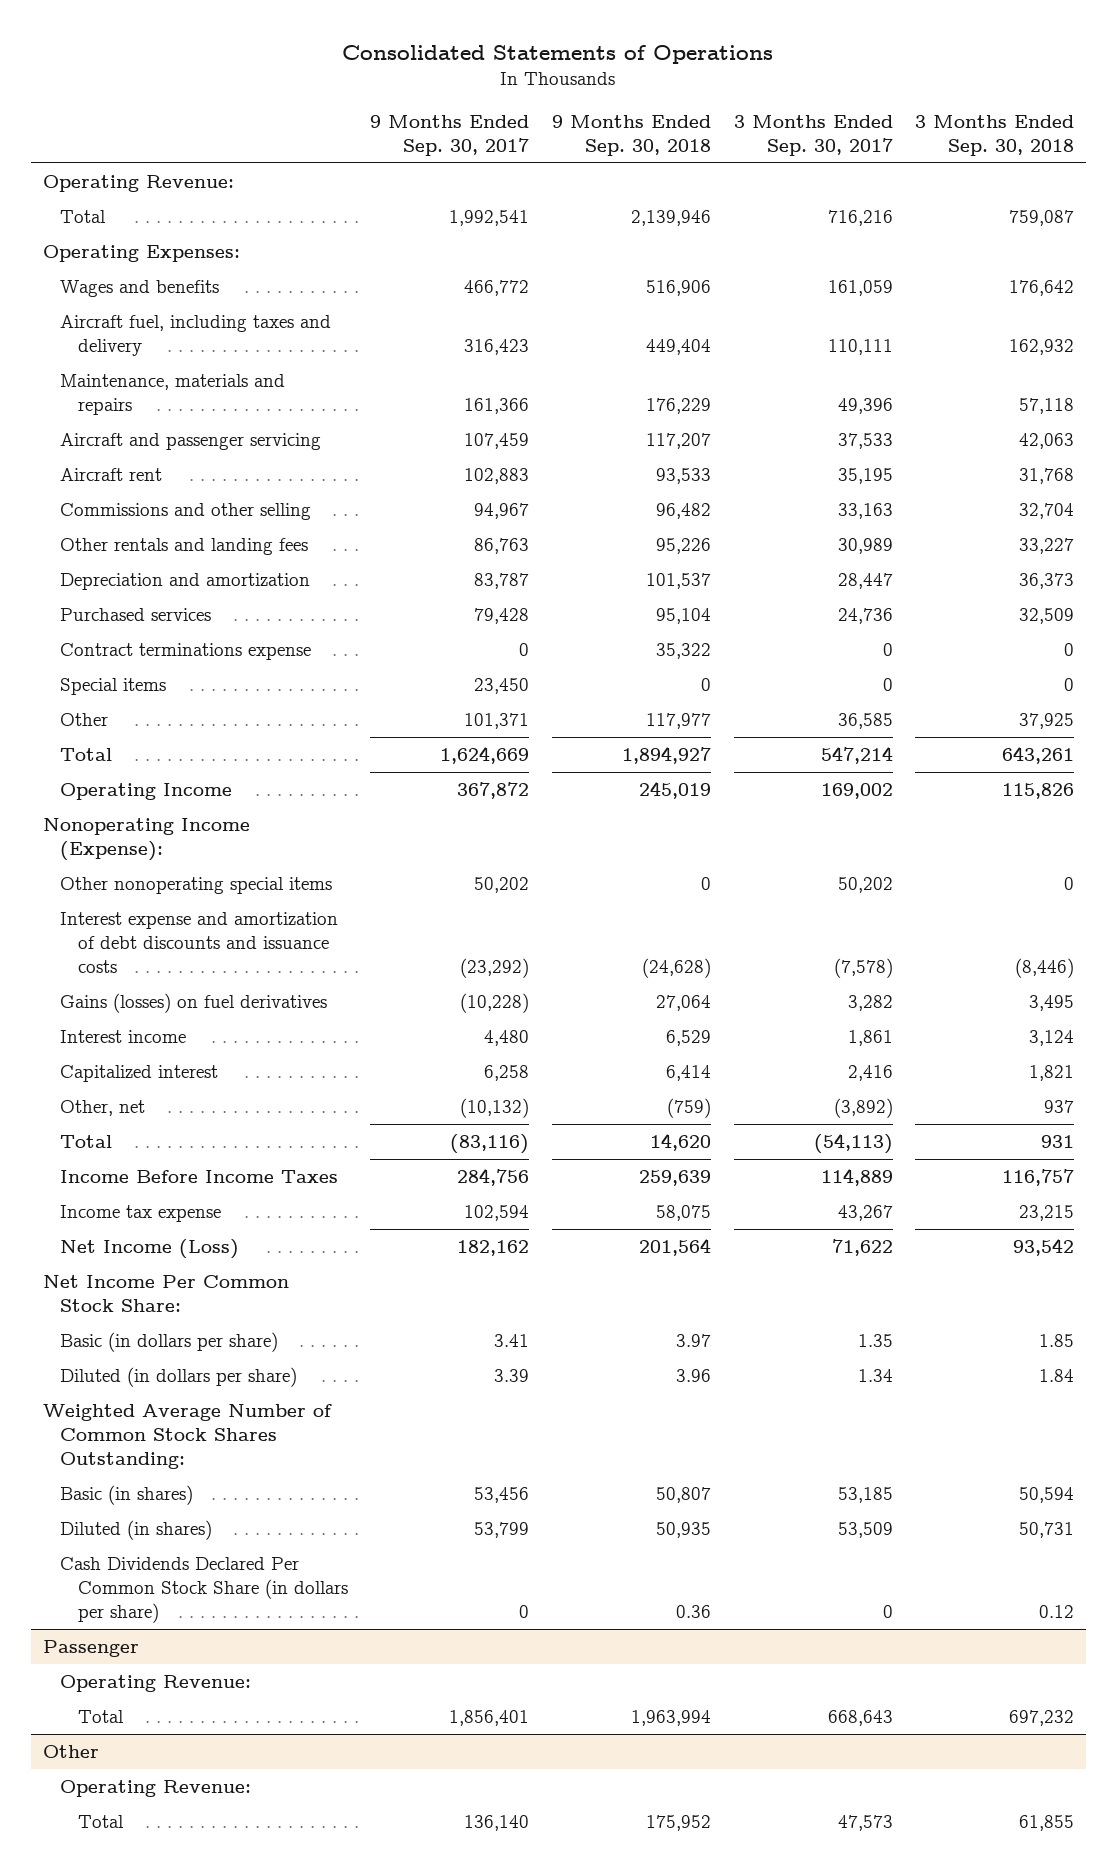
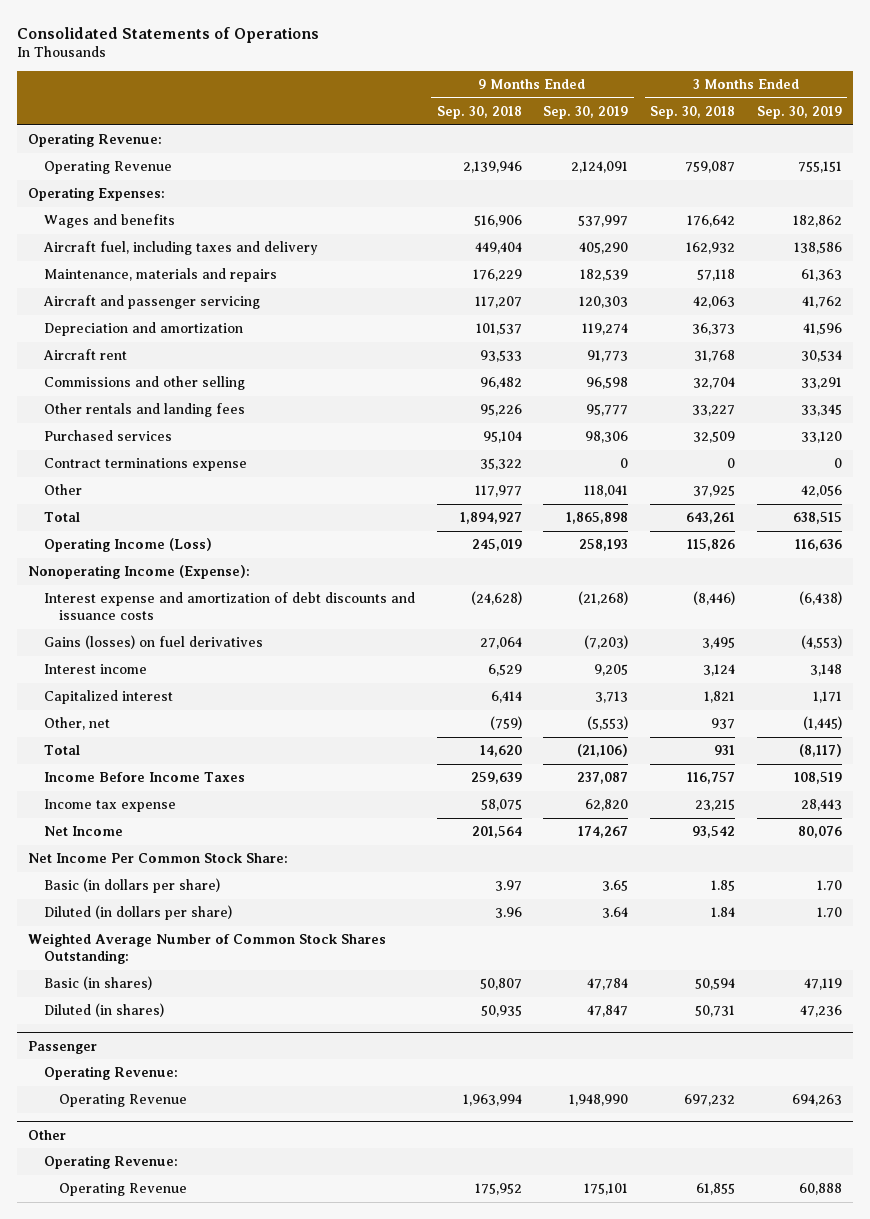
- | 9 Months Ended Sep. 30, 2017 | 9 Months Ended Sep. 30, 2018 | 3 Months Ended Sep. 30, 2017 | 3 Months Ended Sep. 30, 2018
+ | 9 Months Ended Sep. 30, 2018 | 9 Months Ended Sep. 30, 2019 | 3 Months Ended Sep. 30, 2018 | 3 Months Ended Sep. 30, 2019
- Total | 1,992,541 | 2,139,946 | 716,216 | 759,087
+ Operating Revenue | 2,139,946 | 2,124,091 | 759,087 | 755,151
moved up: Depreciation and amortization | 101,537 | 119,274 | 36,373 | 41,596
- Special items | 23,450 | 0 | 0 | 0
- Operating Income | 367,872 | 245,019 | 169,002 | 115,826
+ Operating Income (Loss) | 245,019 | 258,193 | 115,826 | 116,636
- Other nonoperating special items | 50,202 | 0 | 50,202 | 0
- Net Income (Loss) | 182,162 | 201,564 | 71,622 | 93,542
+ Net Income | 201,564 | 174,267 | 93,542 | 80,076
- Cash Dividends Declared Per Common Stock Share (in dollars per share) | 0 | 0.36 | 0 | 0.12
@ Passenger
- Total | 1,856,401 | 1,963,994 | 668,643 | 697,232
+ Operating Revenue | 1,963,994 | 1,948,990 | 697,232 | 694,263
@ Other
- Total | 136,140 | 175,952 | 47,573 | 61,855
+ Operating Revenue | 175,952 | 175,101 | 61,855 | 60,888

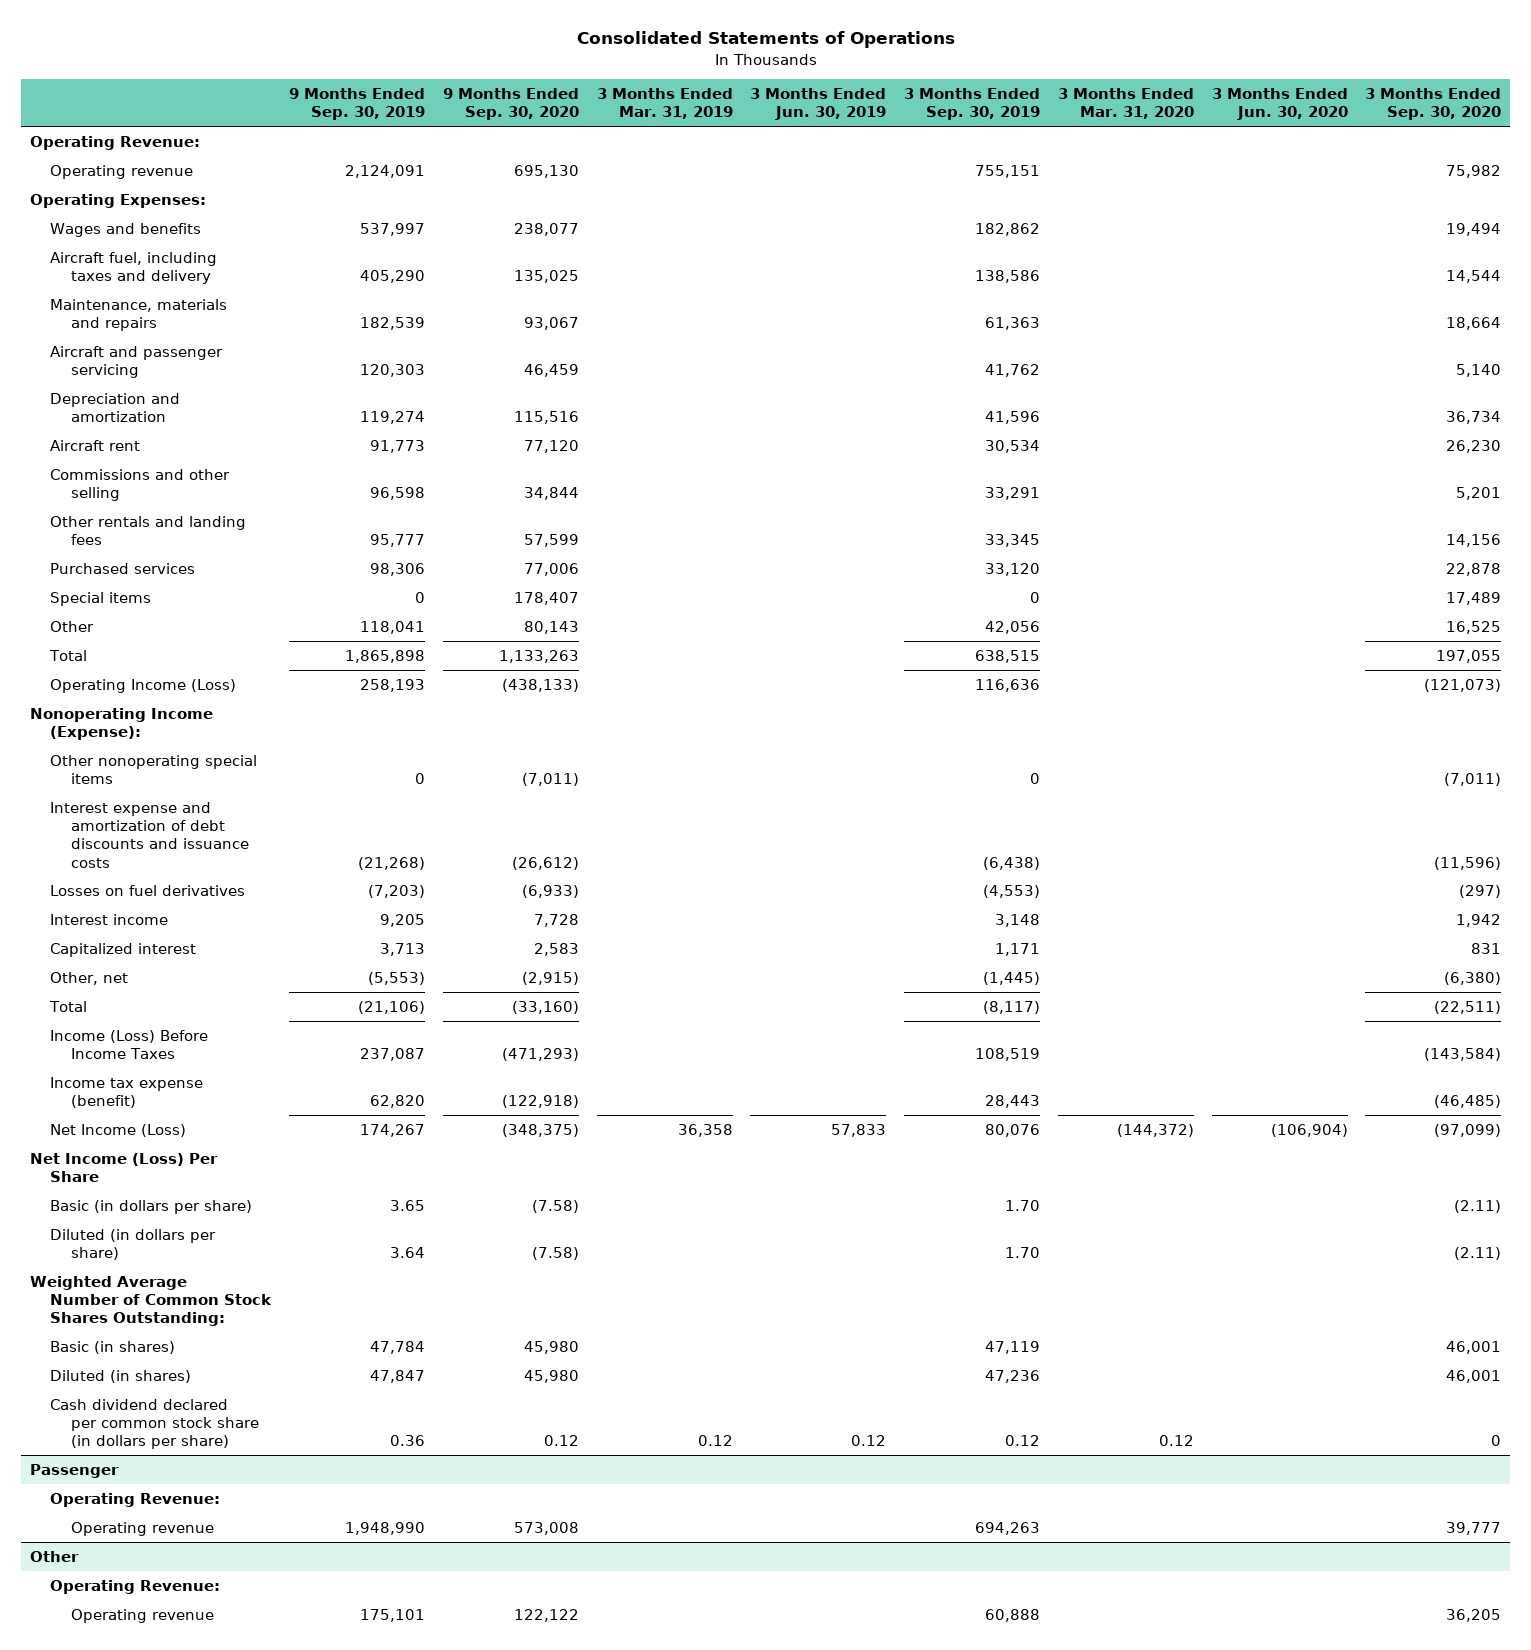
- | 9 Months Ended Sep. 30, 2018 | 9 Months Ended Sep. 30, 2019 | 3 Months Ended Sep. 30, 2018 | 3 Months Ended Sep. 30, 2019
+ | 9 Months Ended Sep. 30, 2019 | 9 Months Ended Sep. 30, 2020 | 3 Months Ended Mar. 31, 2019 | 3 Months Ended Jun. 30, 2019 | 3 Months Ended Sep. 30, 2019 | 3 Months Ended Mar. 31, 2020 | 3 Months Ended Jun. 30, 2020 | 3 Months Ended Sep. 30, 2020
- Operating Revenue | 2,139,946 | 2,124,091 | 759,087 | 755,151
+ Operating revenue | 2,124,091 | 695,130 | | | 755,151 | | | 75,982
- Contract terminations expense | 35,322 | 0 | 0 | 0
+ Special items | 0 | 178,407 | | | 0 | | | 17,489
+ Other nonoperating special items | 0 | (7,011) | | | 0 | | | (7,011)
- Gains (losses) on fuel derivatives | 27,064 | (7,203) | 3,495 | (4,553)
+ Losses on fuel derivatives | (7,203) | (6,933) | | | (4,553) | | | (297)
- Income Before Income Taxes | 259,639 | 237,087 | 116,757 | 108,519
- Income tax expense | 58,075 | 62,820 | 23,215 | 28,443
- Net Income | 201,564 | 174,267 | 93,542 | 80,076
- Net Income Per Common Stock Share:
+ Income (Loss) Before Income Taxes | 237,087 | (471,293) | | | 108,519 | | | (143,584)
+ Income tax expense (benefit) | 62,820 | (122,918) | | | 28,443 | | | (46,485)
+ Net Income (Loss) | 174,267 | (348,375) | 36,358 | 57,833 | 80,076 | (144,372) | (106,904) | (97,099)
+ Net Income (Loss) Per Share
+ Cash dividend declared per common stock share (in dollars per share) | 0.36 | 0.12 | 0.12 | 0.12 | 0.12 | 0.12 | | 0
@ Passenger
- Operating Revenue | 1,963,994 | 1,948,990 | 697,232 | 694,263
+ Operating revenue | 1,948,990 | 573,008 | | | 694,263 | | | 39,777
@ Other
- Operating Revenue | 175,952 | 175,101 | 61,855 | 60,888
+ Operating revenue | 175,101 | 122,122 | | | 60,888 | | | 36,205

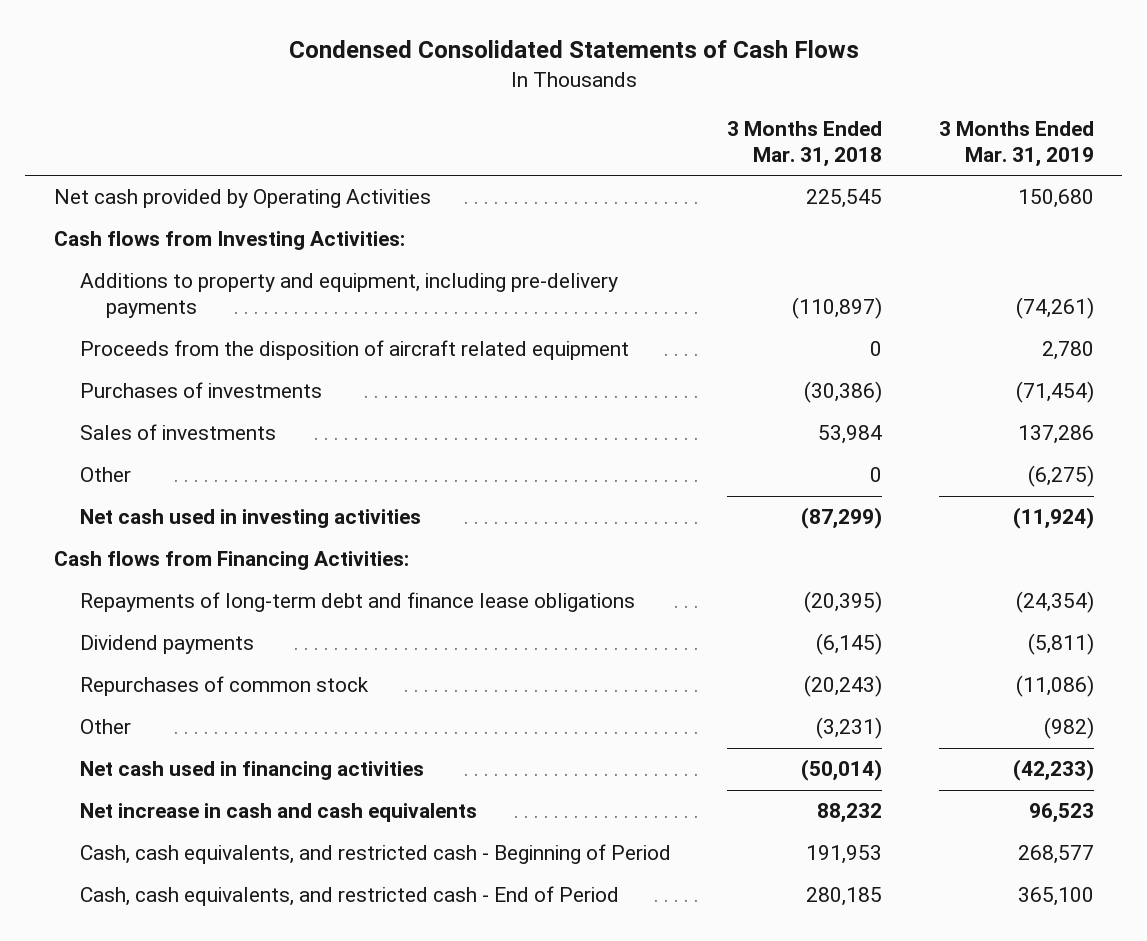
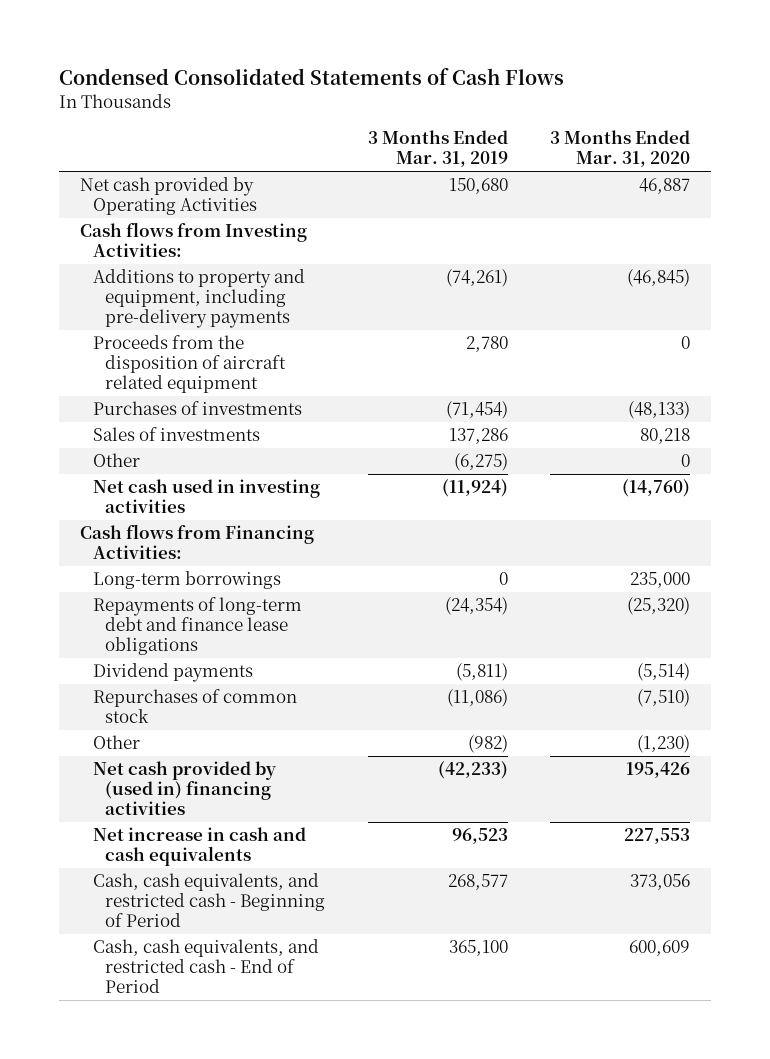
- | 3 Months Ended Mar. 31, 2018 | 3 Months Ended Mar. 31, 2019
+ | 3 Months Ended Mar. 31, 2019 | 3 Months Ended Mar. 31, 2020
+ Long-term borrowings | 0 | 235,000
- Net cash used in financing activities | (50,014) | (42,233)
+ Net cash provided by (used in) financing activities | (42,233) | 195,426

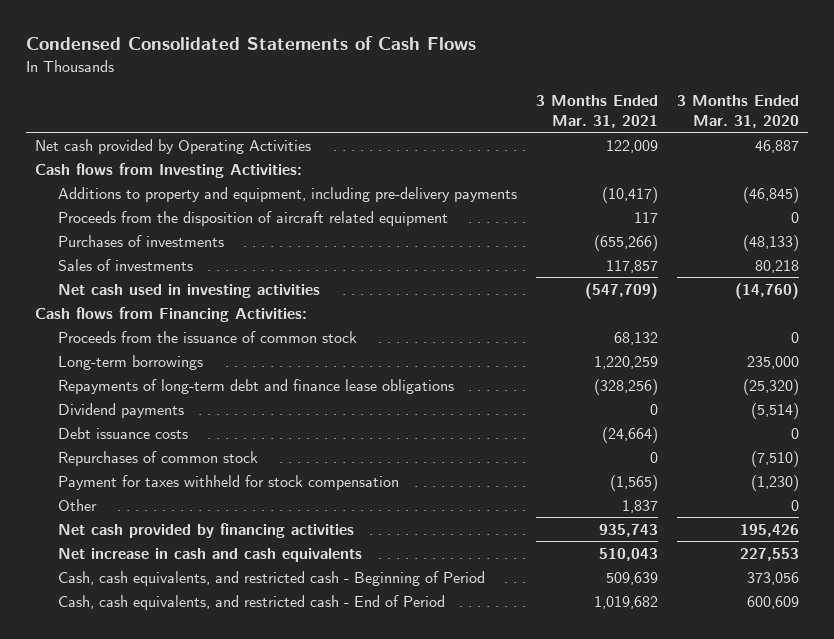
- | 3 Months Ended Mar. 31, 2019 | 3 Months Ended Mar. 31, 2020
+ | 3 Months Ended Mar. 31, 2021 | 3 Months Ended Mar. 31, 2020
+ Proceeds from the issuance of common stock | 68,132 | 0
+ Debt issuance costs | (24,664) | 0
- Other | (982) | (1,230)
- Net cash provided by (used in) financing activities | (42,233) | 195,426
+ Payment for taxes withheld for stock compensation | (1,565) | (1,230)
moved down: Other | 1,837 | 0
+ Net cash provided by financing activities | 935,743 | 195,426

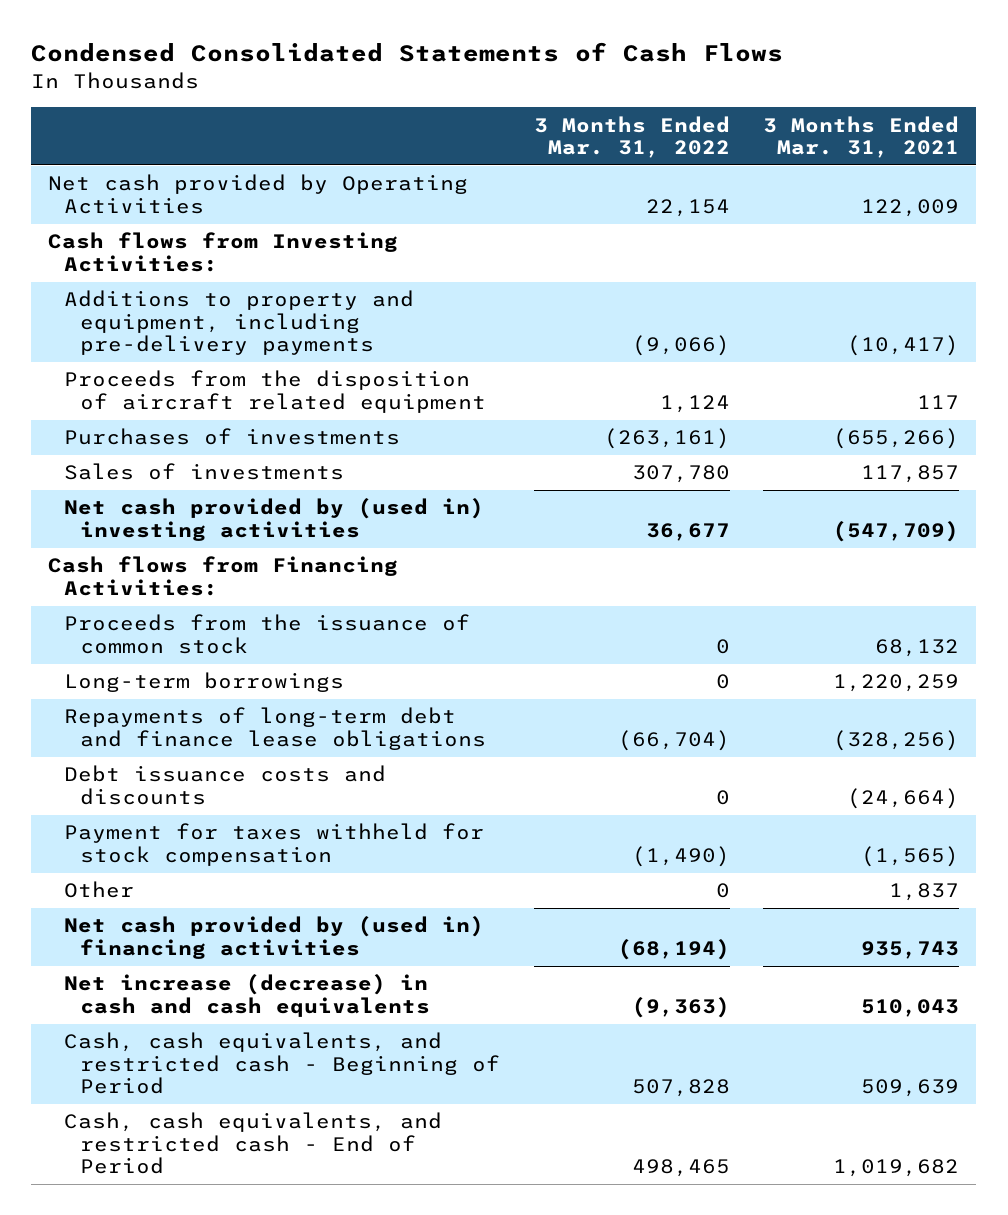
- | 3 Months Ended Mar. 31, 2021 | 3 Months Ended Mar. 31, 2020
+ | 3 Months Ended Mar. 31, 2022 | 3 Months Ended Mar. 31, 2021
- Net cash used in investing activities | (547,709) | (14,760)
+ Net cash provided by (used in) investing activities | 36,677 | (547,709)
- Dividend payments | 0 | (5,514)
- Debt issuance costs | (24,664) | 0
- Repurchases of common stock | 0 | (7,510)
+ Debt issuance costs and discounts | 0 | (24,664)
- Net cash provided by financing activities | 935,743 | 195,426
- Net increase in cash and cash equivalents | 510,043 | 227,553
+ Net cash provided by (used in) financing activities | (68,194) | 935,743
+ Net increase (decrease) in cash and cash equivalents | (9,363) | 510,043

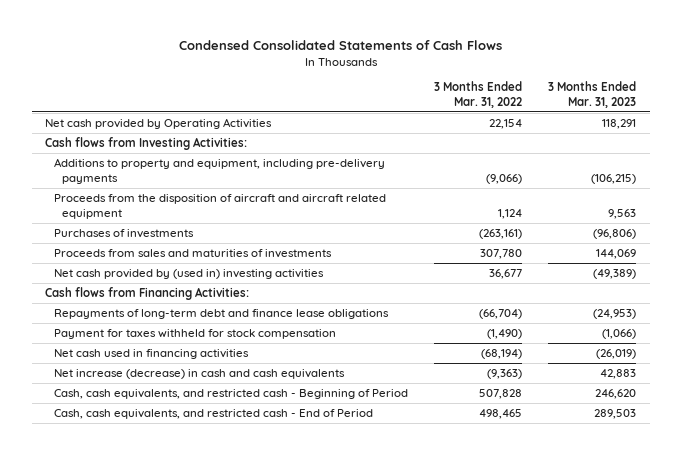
- | 3 Months Ended Mar. 31, 2022 | 3 Months Ended Mar. 31, 2021
+ | 3 Months Ended Mar. 31, 2022 | 3 Months Ended Mar. 31, 2023
- Proceeds from the disposition of aircraft related equipment | 1,124 | 117
+ Proceeds from the disposition of aircraft and aircraft related equipment | 1,124 | 9,563
- Sales of investments | 307,780 | 117,857
+ Proceeds from sales and maturities of investments | 307,780 | 144,069
- Proceeds from the issuance of common stock | 0 | 68,132
- Long-term borrowings | 0 | 1,220,259
- Debt issuance costs and discounts | 0 | (24,664)
- Other | 0 | 1,837
- Net cash provided by (used in) financing activities | (68,194) | 935,743
+ Net cash used in financing activities | (68,194) | (26,019)

